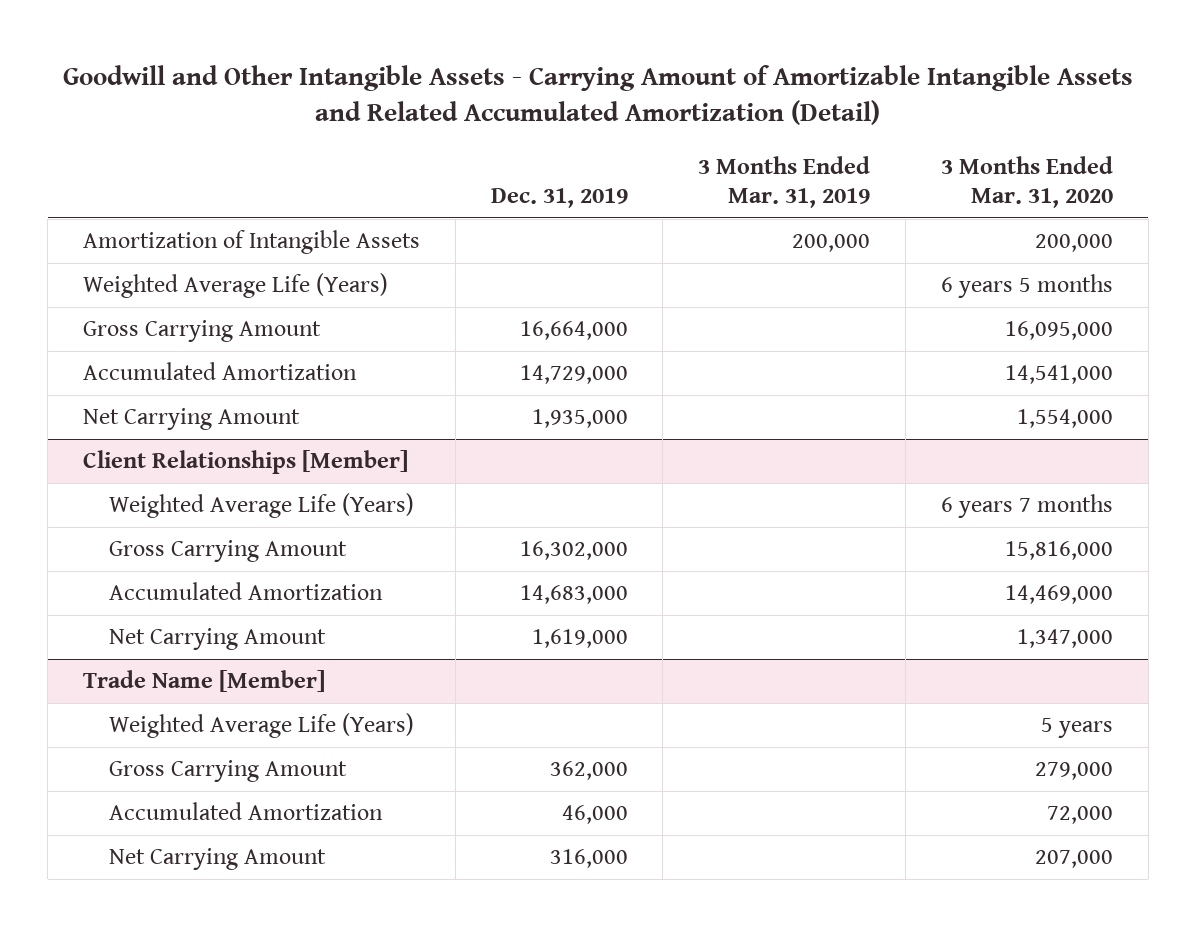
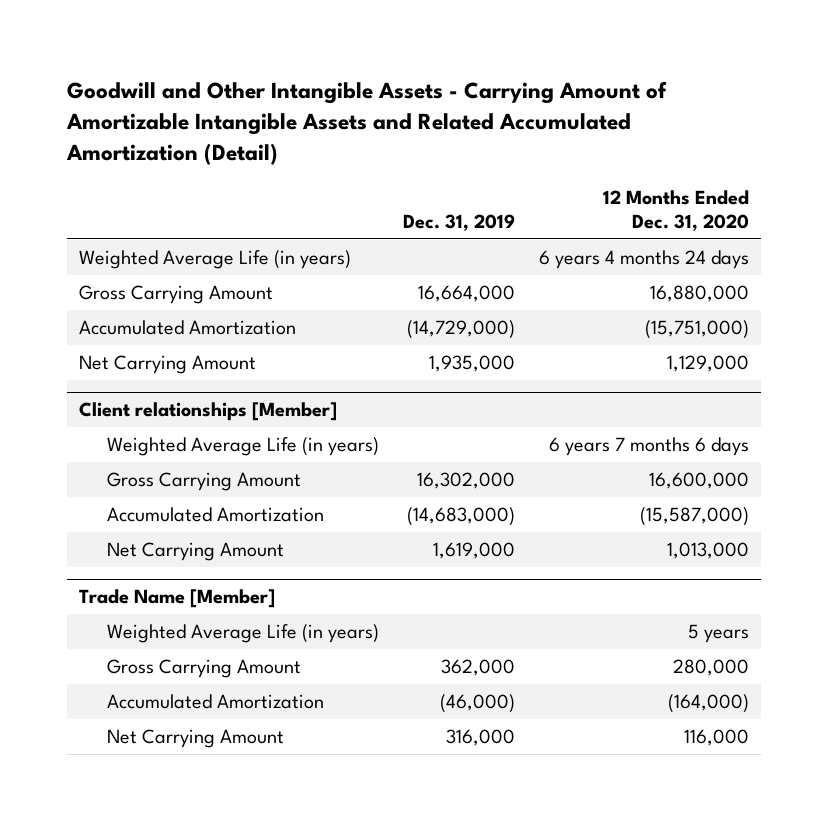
- | Dec. 31, 2019 | 3 Months Ended Mar. 31, 2019 | 3 Months Ended Mar. 31, 2020
+ | Dec. 31, 2019 | 12 Months Ended Dec. 31, 2020
- Amortization of Intangible Assets | | 200,000 | 200,000
- Weighted Average Life (Years) | | | 6 years 5 months
+ Weighted Average Life (in years) | | 6 years 4 months 24 days
- Accumulated Amortization | 14,729,000 | | 14,541,000
+ Accumulated Amortization | (14,729,000) | (15,751,000)
- Client Relationships [Member]
- Weighted Average Life (Years) | | | 6 years 7 months
+ Client relationships [Member]
+ Weighted Average Life (in years) | | 6 years 7 months 6 days
- Accumulated Amortization | 14,683,000 | | 14,469,000
+ Accumulated Amortization | (14,683,000) | (15,587,000)
@ Trade Name [Member]
- Weighted Average Life (Years) | | | 5 years
+ Weighted Average Life (in years) | | 5 years
- Accumulated Amortization | 46,000 | | 72,000
+ Accumulated Amortization | (46,000) | (164,000)

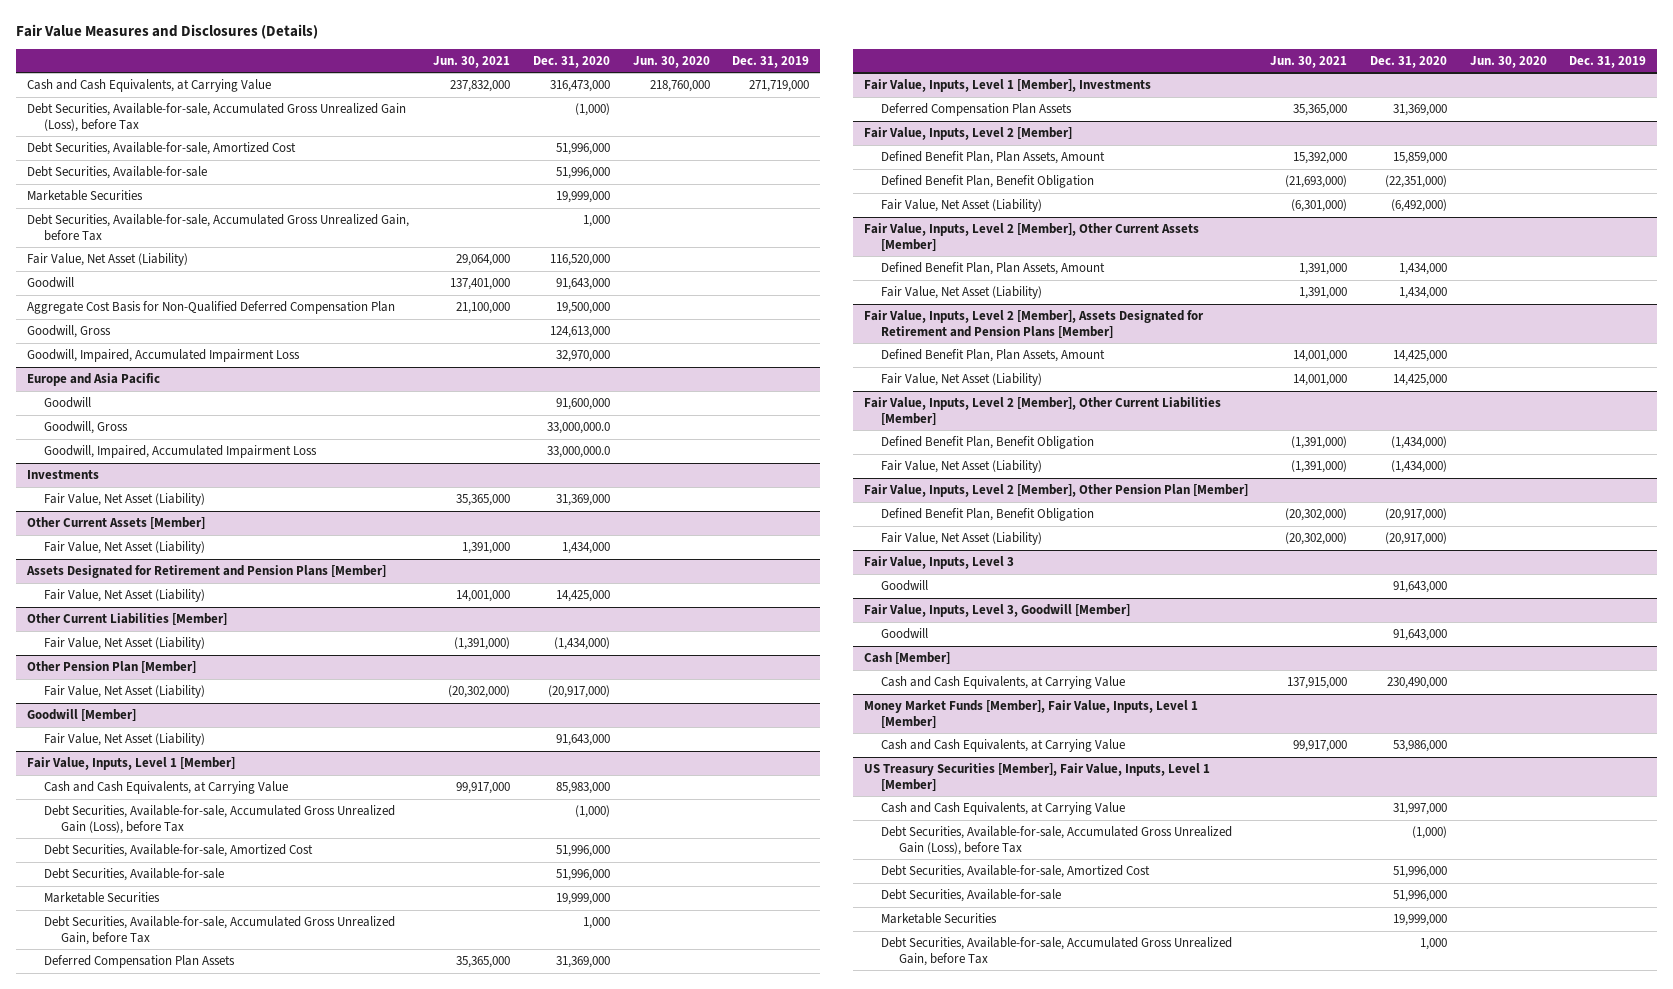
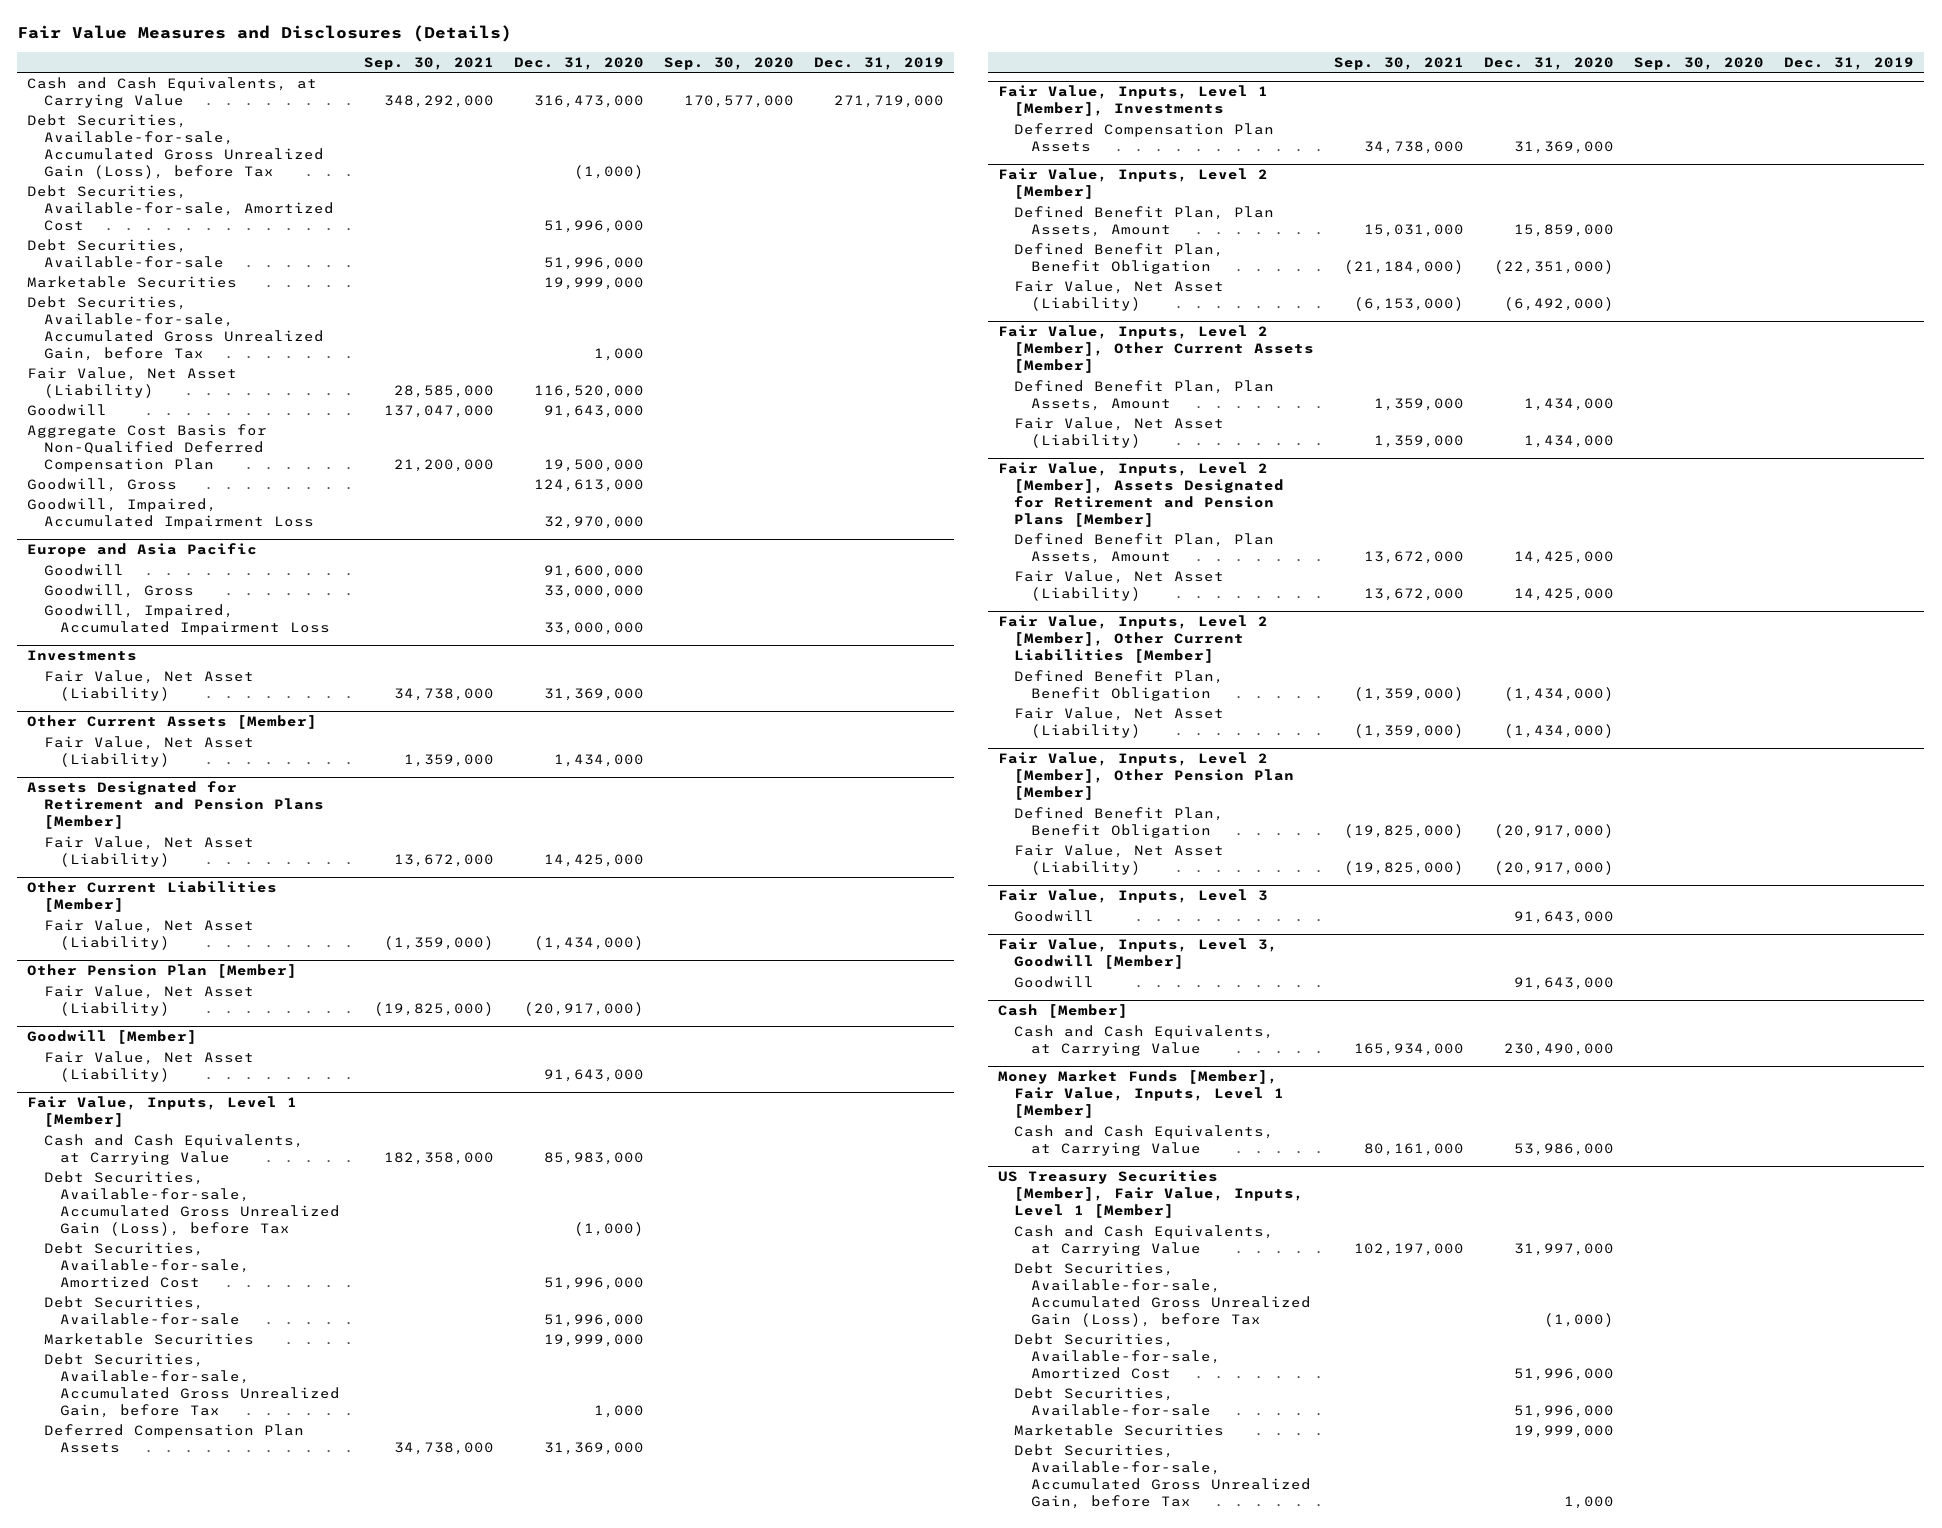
- | Jun. 30, 2021 | Dec. 31, 2020 | Jun. 30, 2020 | Dec. 31, 2019
+ | Sep. 30, 2021 | Dec. 31, 2020 | Sep. 30, 2020 | Dec. 31, 2019
@ Europe and Asia Pacific
- Goodwill, Gross | | 33,000,000.0 | |
- Goodwill, Impaired, Accumulated Impairment Loss | | 33,000,000.0 | |
+ Goodwill, Gross | | 33,000,000 | |
+ Goodwill, Impaired, Accumulated Impairment Loss | | 33,000,000 | |

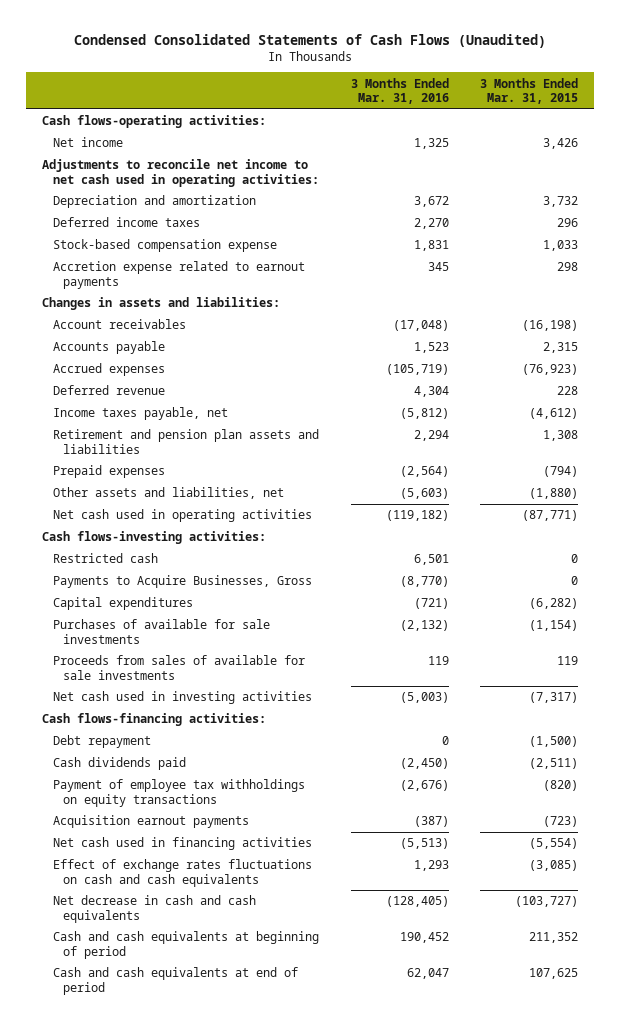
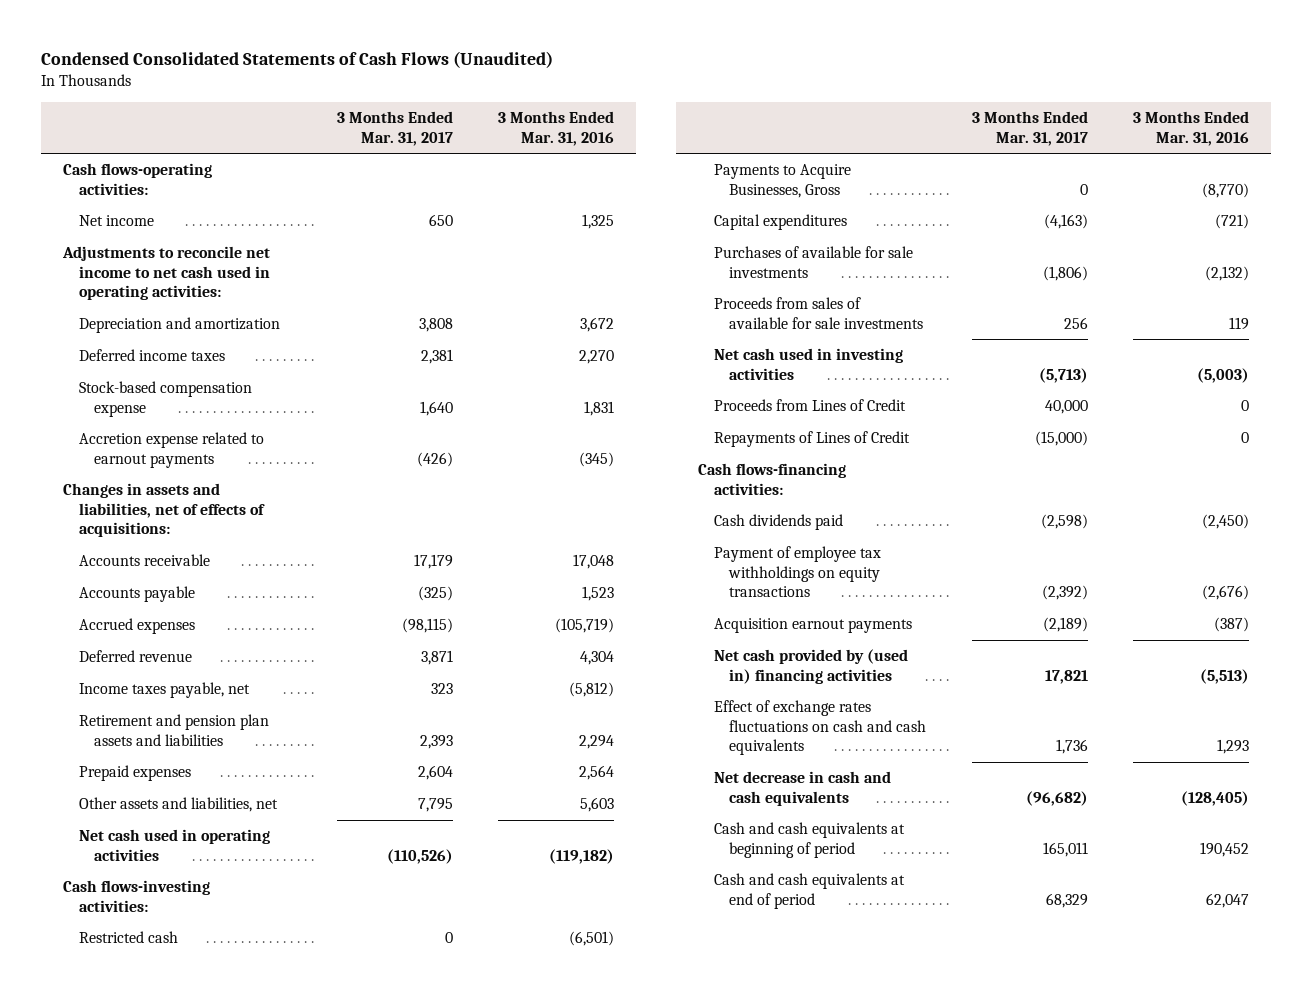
- | 3 Months Ended Mar. 31, 2016 | 3 Months Ended Mar. 31, 2015
+ | 3 Months Ended Mar. 31, 2017 | 3 Months Ended Mar. 31, 2016
- Accretion expense related to earnout payments | 345 | 298
- Changes in assets and liabilities:
- Account receivables | (17,048) | (16,198)
+ Accretion expense related to earnout payments | (426) | (345)
+ Changes in assets and liabilities, net of effects of acquisitions:
+ Accounts receivable | 17,179 | 17,048
- Prepaid expenses | (2,564) | (794)
- Other assets and liabilities, net | (5,603) | (1,880)
+ Prepaid expenses | 2,604 | 2,564
+ Other assets and liabilities, net | 7,795 | 5,603
- Restricted cash | 6,501 | 0
+ Restricted cash | 0 | (6,501)
+ Proceeds from Lines of Credit | 40,000 | 0
+ Repayments of Lines of Credit | (15,000) | 0
- Debt repayment | 0 | (1,500)
- Net cash used in financing activities | (5,513) | (5,554)
+ Net cash provided by (used in) financing activities | 17,821 | (5,513)

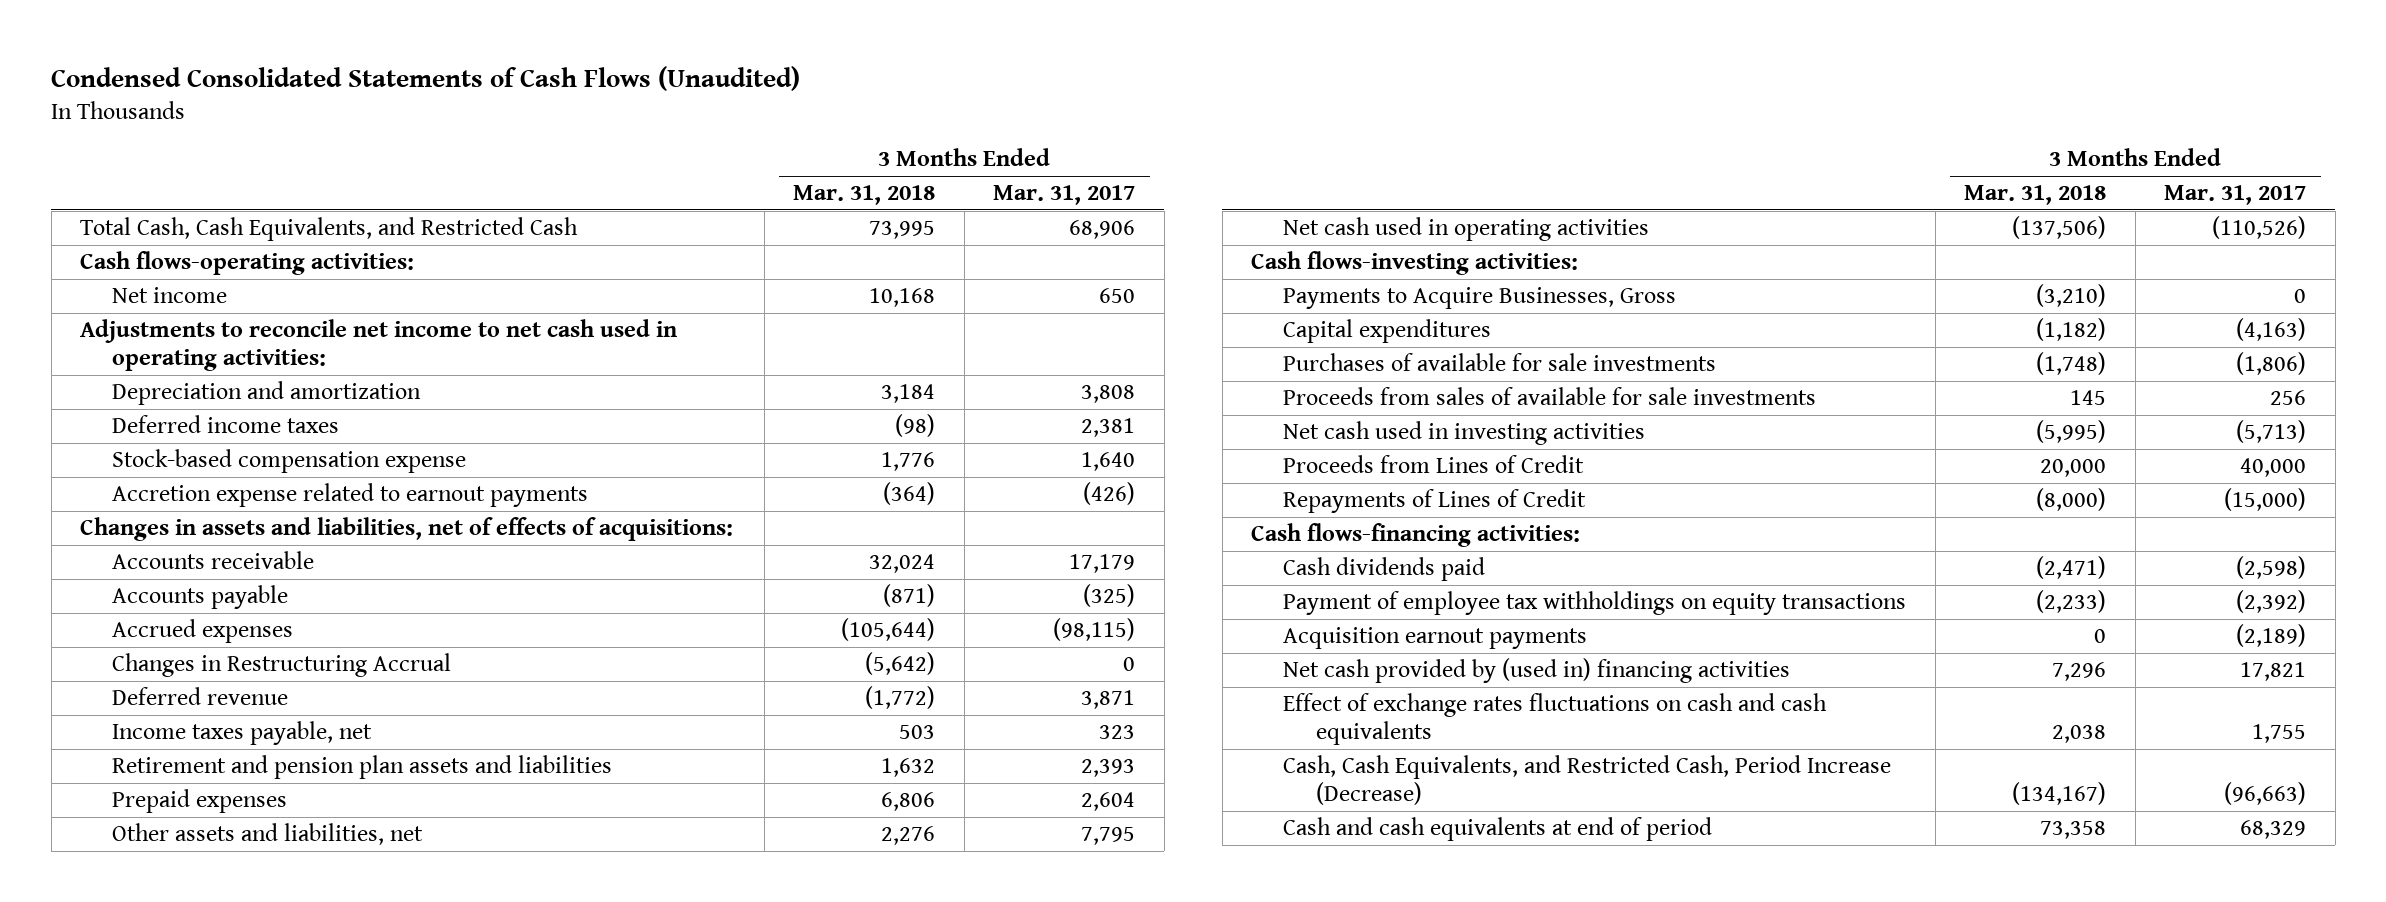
- | 3 Months Ended Mar. 31, 2017 | 3 Months Ended Mar. 31, 2016
+ | 3 Months Ended Mar. 31, 2018 | 3 Months Ended Mar. 31, 2017
+ Total Cash, Cash Equivalents, and Restricted Cash | 73,995 | 68,906
+ Changes in Restructuring Accrual | (5,642) | 0
- Restricted cash | 0 | (6,501)
- Effect of exchange rates fluctuations on cash and cash equivalents | 1,736 | 1,293
- Net decrease in cash and cash equivalents | (96,682) | (128,405)
- Cash and cash equivalents at beginning of period | 165,011 | 190,452
+ Effect of exchange rates fluctuations on cash and cash equivalents | 2,038 | 1,755
+ Cash, Cash Equivalents, and Restricted Cash, Period Increase (Decrease) | (134,167) | (96,663)

